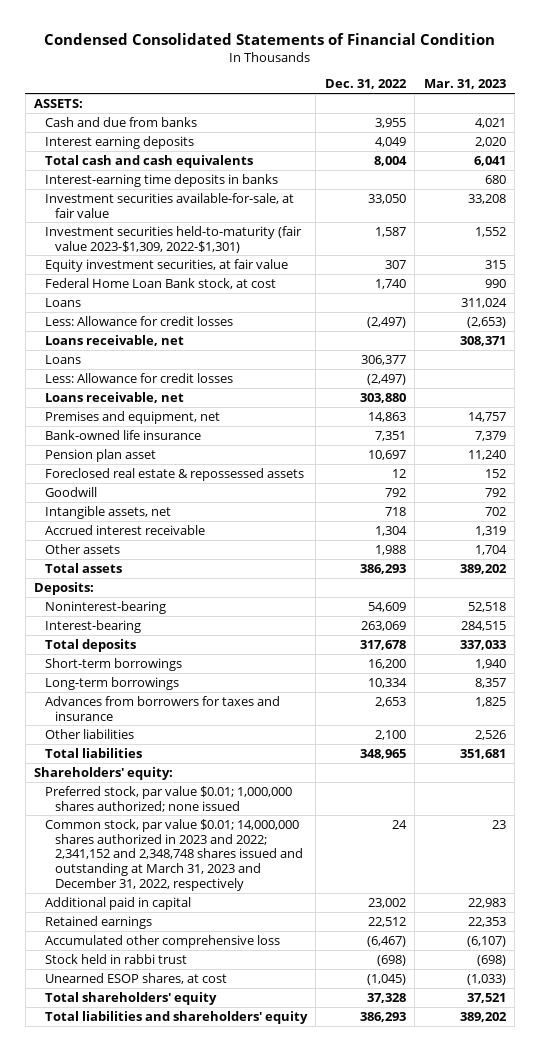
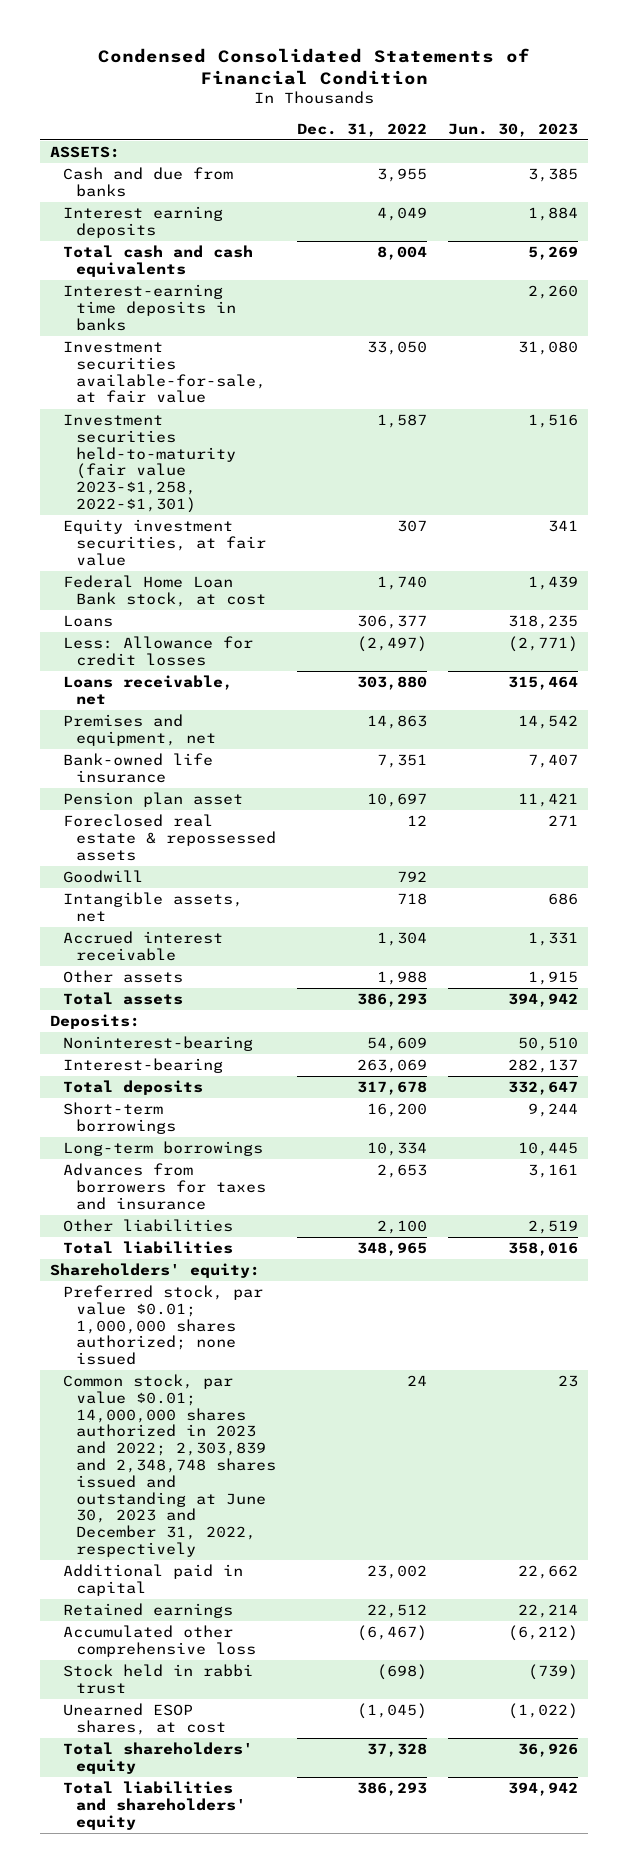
- | Dec. 31, 2022 | Mar. 31, 2023
+ | Dec. 31, 2022 | Jun. 30, 2023
- Investment securities held-to-maturity (fair value 2023-$1,309, 2022-$1,301) | 1,587 | 1,552
+ Investment securities held-to-maturity (fair value 2023-$1,258, 2022-$1,301) | 1,587 | 1,516
- Loans | | 311,024
- Less: Allowance for credit losses | (2,497) | (2,653)
- Loans receivable, net | | 308,371
- Common stock, par value $0.01; 14,000,000 shares authorized in 2023 and 2022; 2,341,152 and 2,348,748 shares issued and outstanding at March 31, 2023 and December 31, 2022, respectively | 24 | 23
+ Common stock, par value $0.01; 14,000,000 shares authorized in 2023 and 2022; 2,303,839 and 2,348,748 shares issued and outstanding at June 30, 2023 and December 31, 2022, respectively | 24 | 23

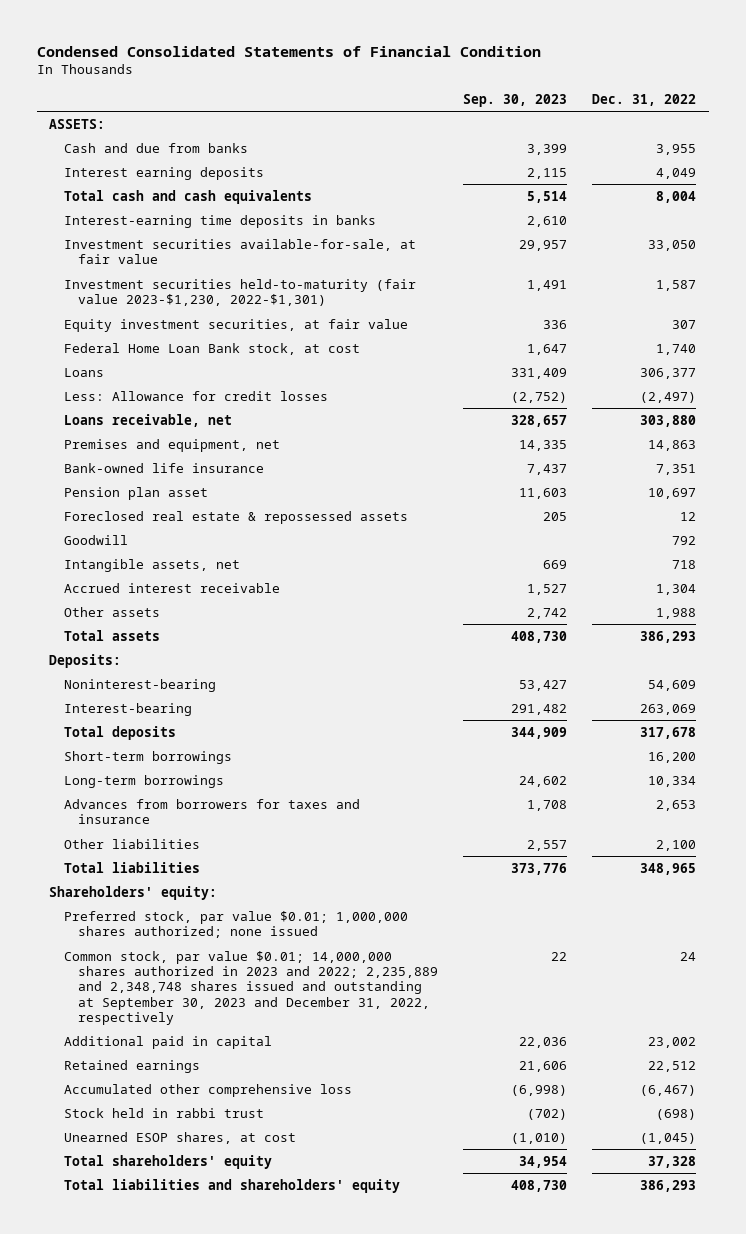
- | Dec. 31, 2022 | Jun. 30, 2023
+ | Sep. 30, 2023 | Dec. 31, 2022
- Investment securities held-to-maturity (fair value 2023-$1,258, 2022-$1,301) | 1,587 | 1,516
+ Investment securities held-to-maturity (fair value 2023-$1,230, 2022-$1,301) | 1,491 | 1,587
- Common stock, par value $0.01; 14,000,000 shares authorized in 2023 and 2022; 2,303,839 and 2,348,748 shares issued and outstanding at June 30, 2023 and December 31, 2022, respectively | 24 | 23
+ Common stock, par value $0.01; 14,000,000 shares authorized in 2023 and 2022; 2,235,889 and 2,348,748 shares issued and outstanding at September 30, 2023 and December 31, 2022, respectively | 22 | 24

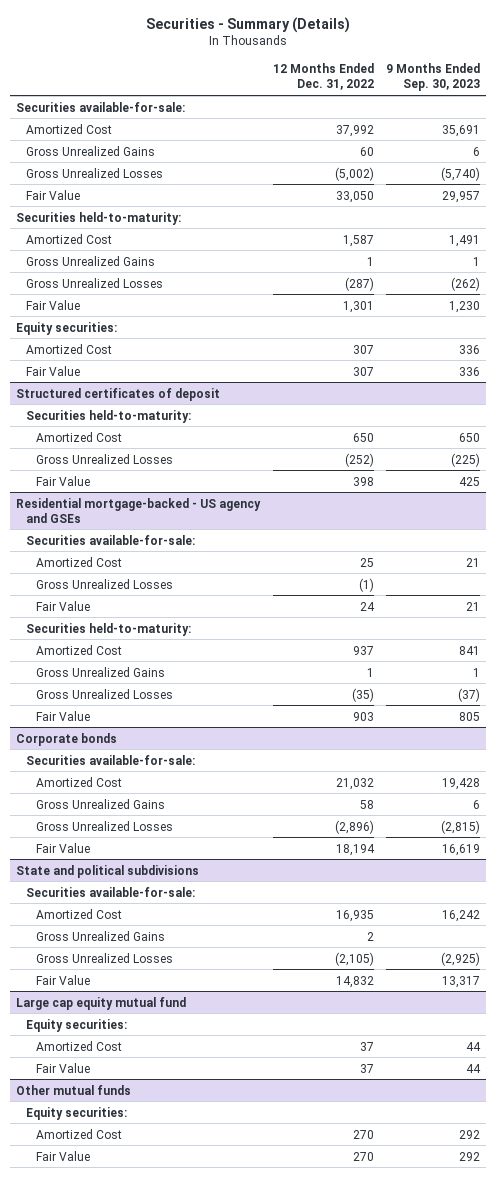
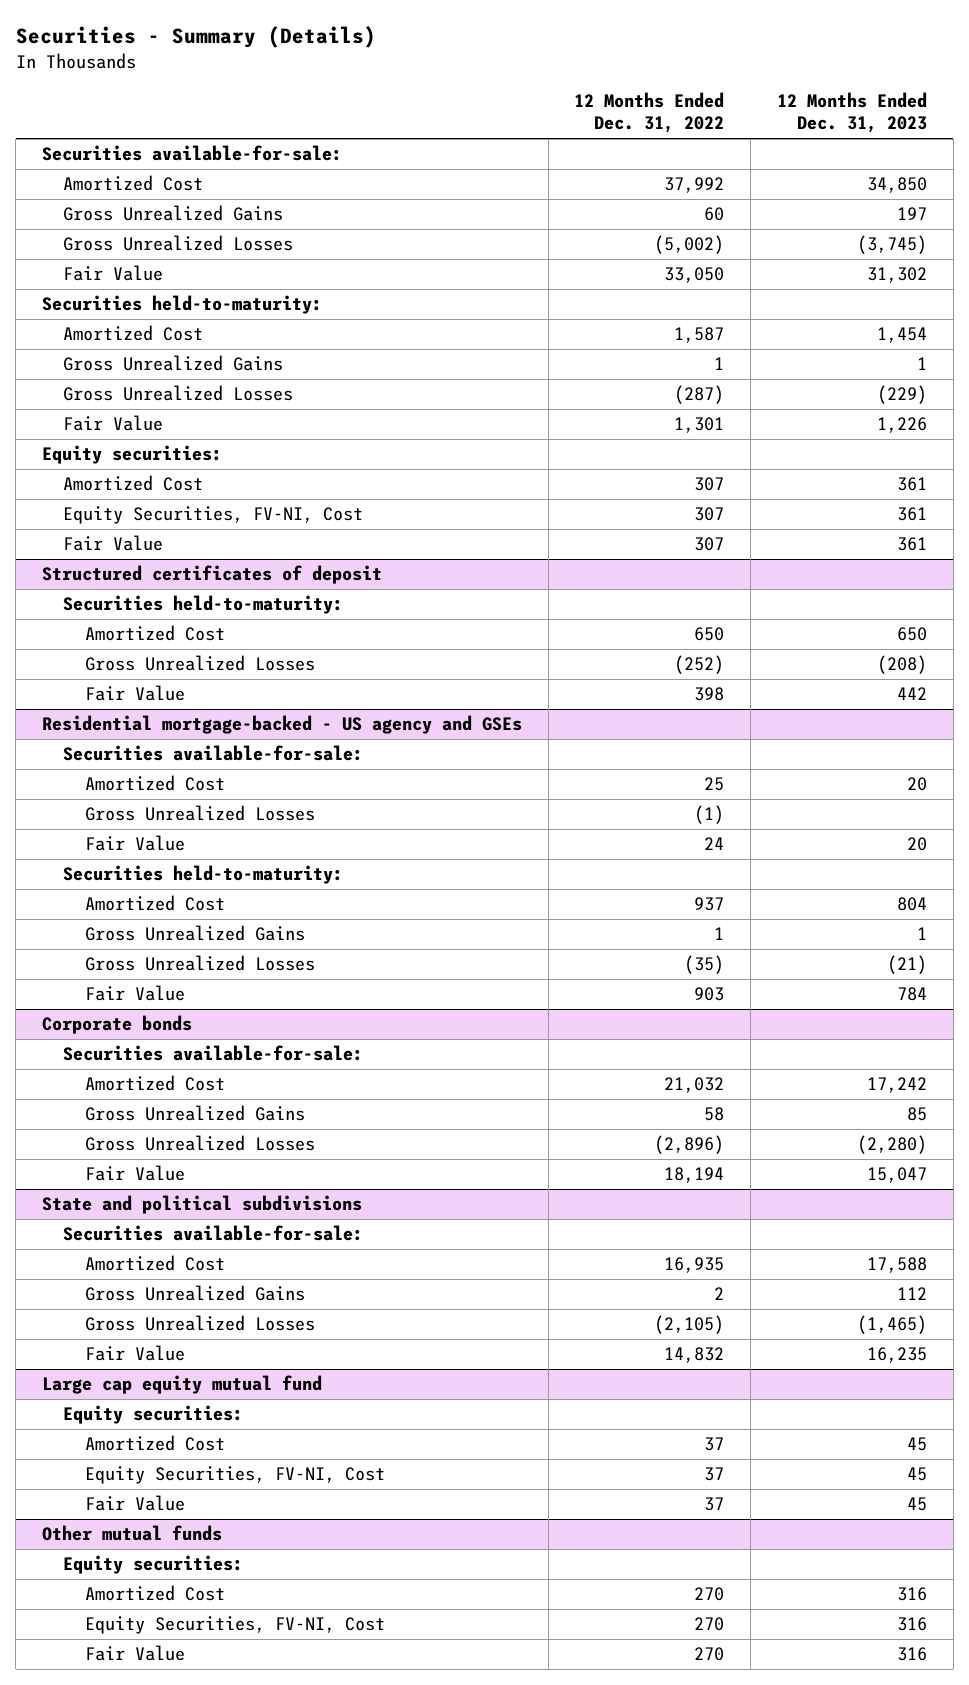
- | 12 Months Ended Dec. 31, 2022 | 9 Months Ended Sep. 30, 2023
+ | 12 Months Ended Dec. 31, 2022 | 12 Months Ended Dec. 31, 2023
+ Equity Securities, FV-NI, Cost | 307 | 361
@ Large cap equity mutual fund
+ Equity Securities, FV-NI, Cost | 37 | 45
@ Other mutual funds
+ Equity Securities, FV-NI, Cost | 270 | 316

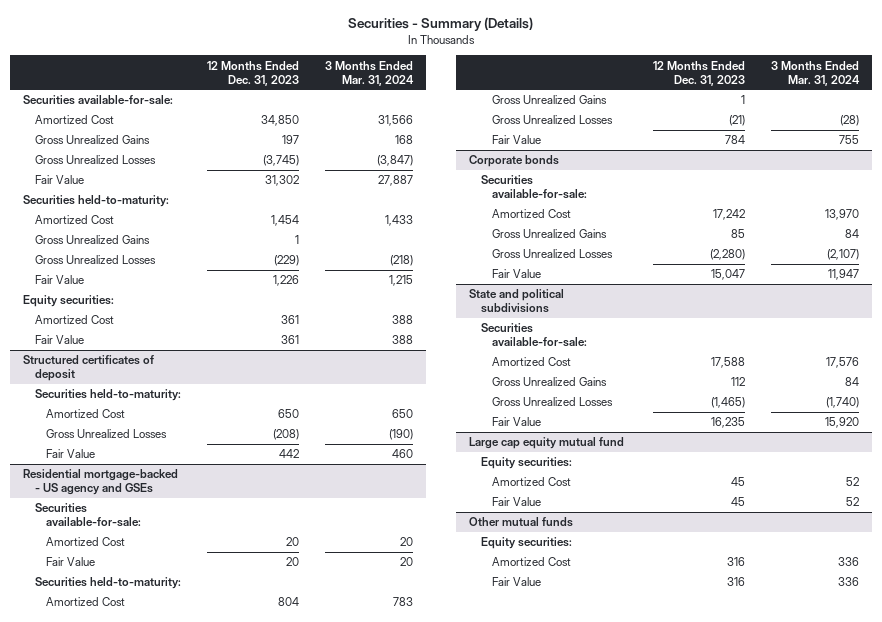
- | 12 Months Ended Dec. 31, 2022 | 12 Months Ended Dec. 31, 2023
+ | 12 Months Ended Dec. 31, 2023 | 3 Months Ended Mar. 31, 2024
- Equity Securities, FV-NI, Cost | 307 | 361
@ Residential mortgage-backed - US agency and GSEs
- Gross Unrealized Losses | (1) |
@ Large cap equity mutual fund
- Equity Securities, FV-NI, Cost | 37 | 45
@ Other mutual funds
- Equity Securities, FV-NI, Cost | 270 | 316

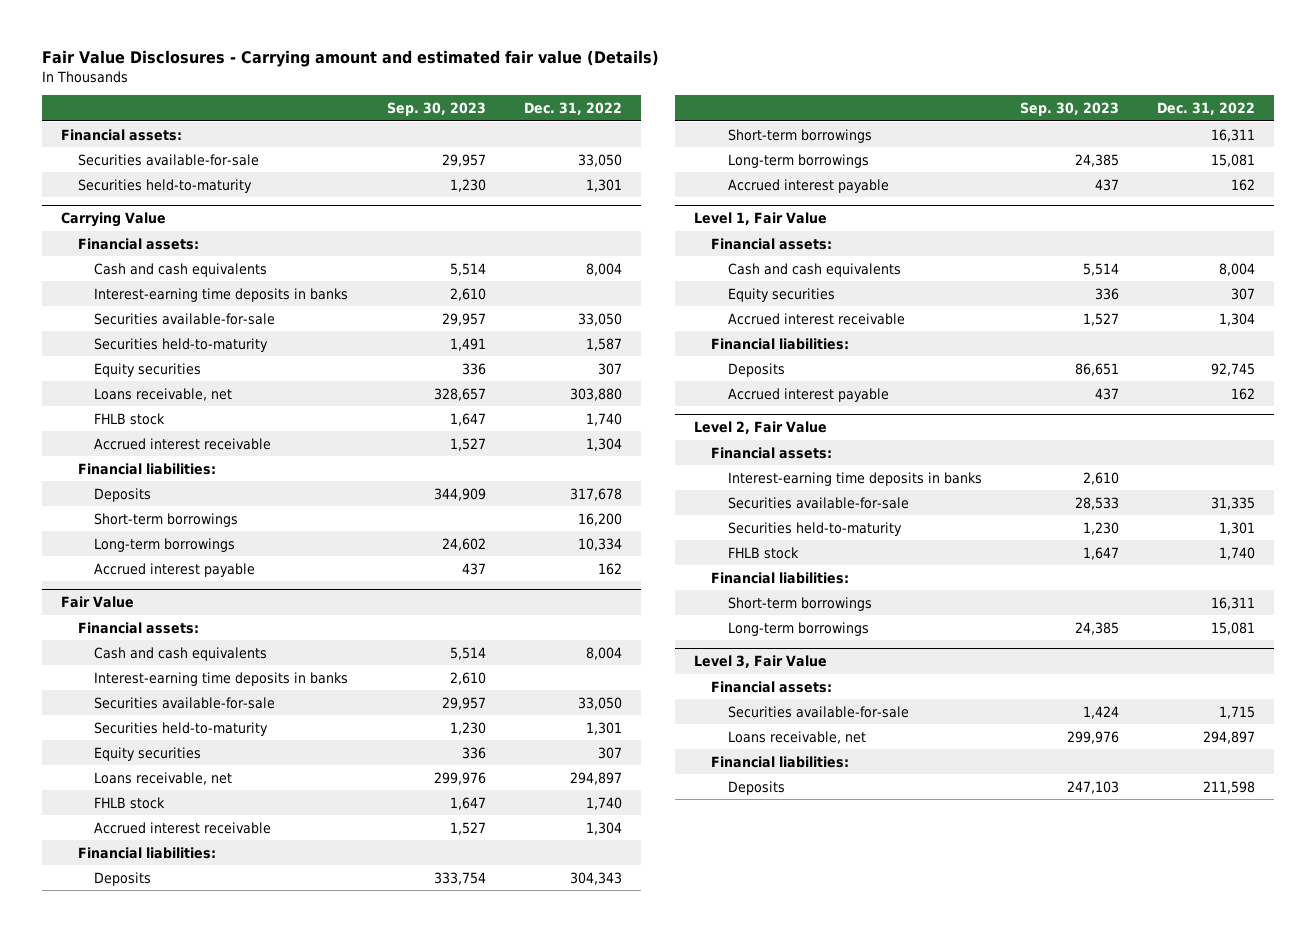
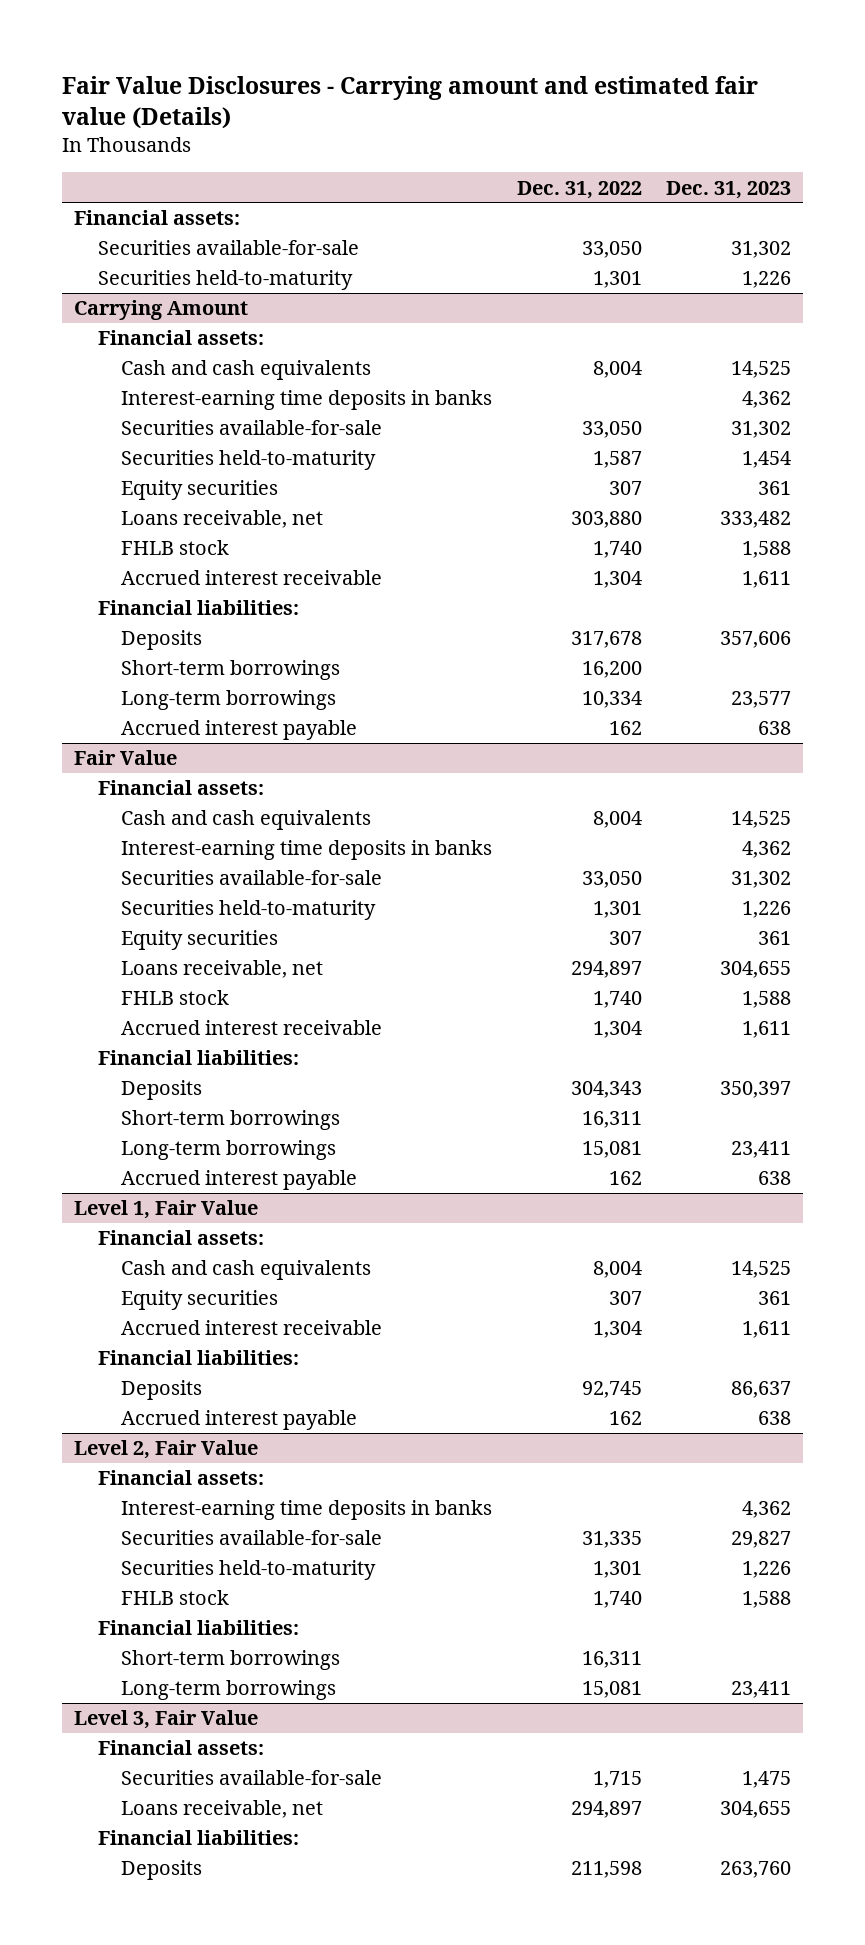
- | Sep. 30, 2023 | Dec. 31, 2022
+ | Dec. 31, 2022 | Dec. 31, 2023
- Carrying Value
+ Carrying Amount

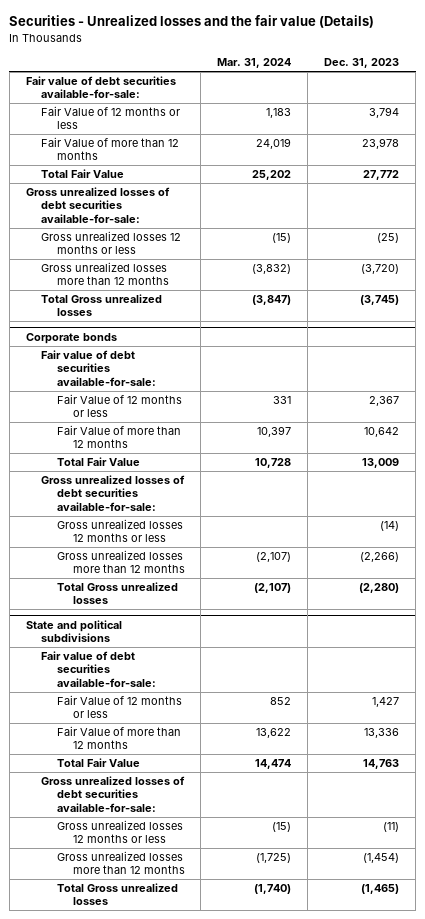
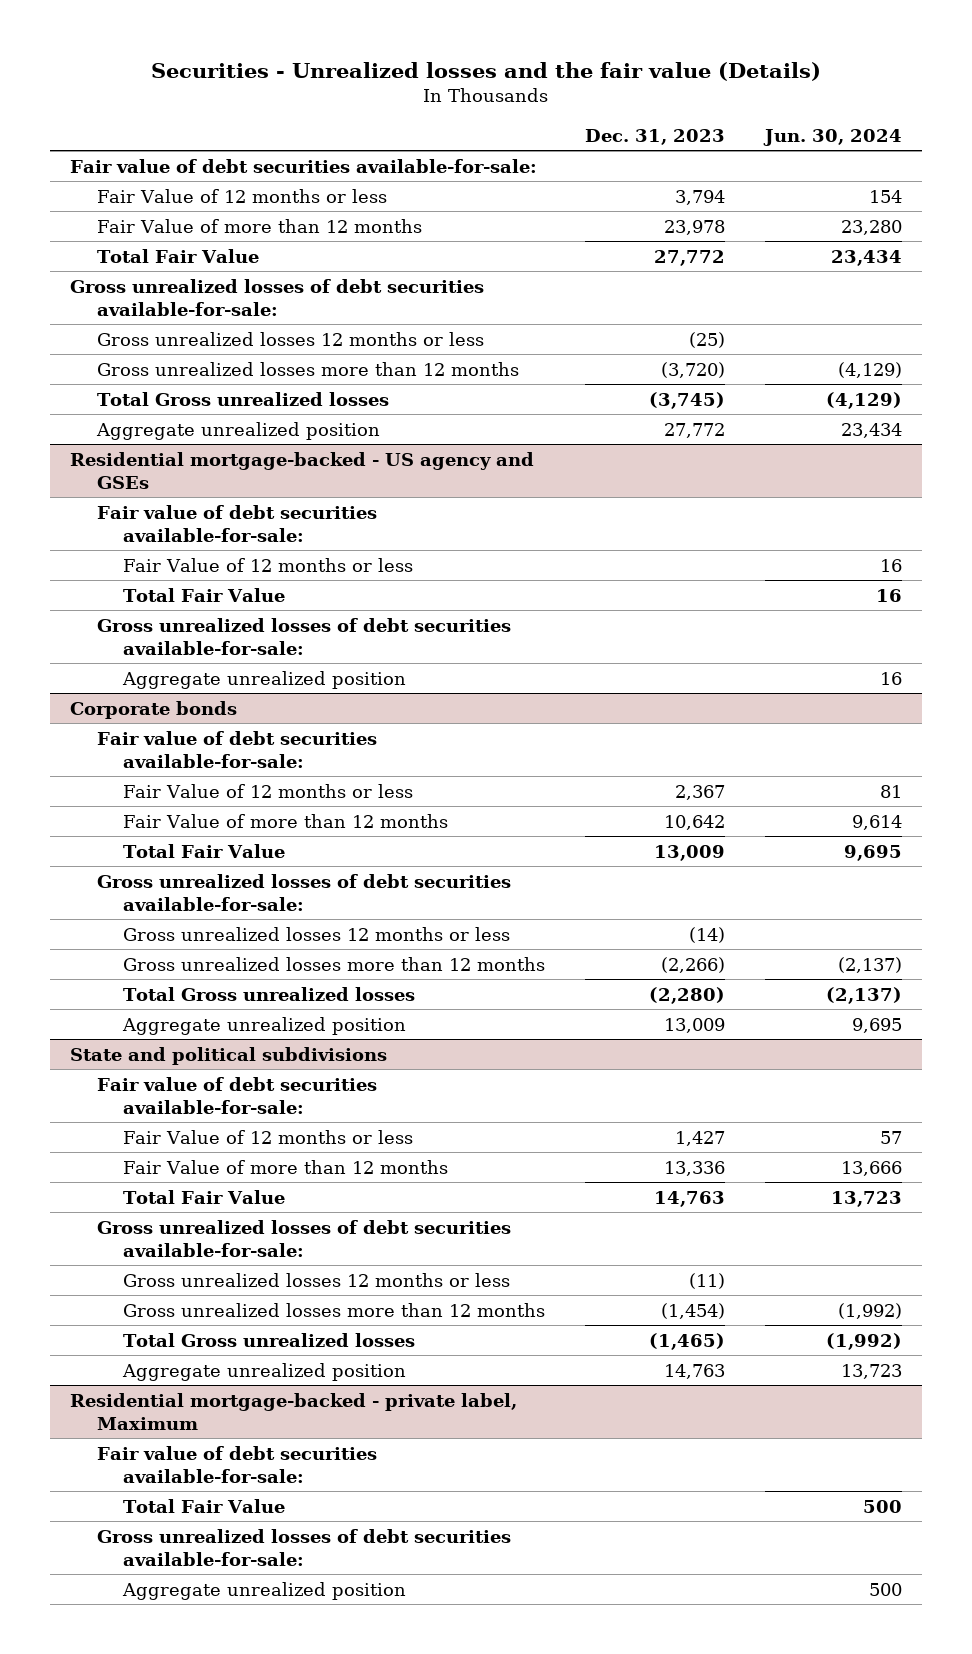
- | Mar. 31, 2024 | Dec. 31, 2023
+ | Dec. 31, 2023 | Jun. 30, 2024
+ Aggregate unrealized position | 27,772 | 23,434
+ Residential mortgage-backed - US agency and GSEs
+ Fair value of debt securities available-for-sale:
+ Fair Value of 12 months or less | | 16
+ Total Fair Value | | 16
+ Gross unrealized losses of debt securities available-for-sale:
+ Aggregate unrealized position | | 16
@ Corporate bonds
+ Aggregate unrealized position | 13,009 | 9,695
@ State and political subdivisions
+ Aggregate unrealized position | 14,763 | 13,723
+ Residential mortgage-backed - private label, Maximum
+ Fair value of debt securities available-for-sale:
+ Total Fair Value | | 500
+ Gross unrealized losses of debt securities available-for-sale:
+ Aggregate unrealized position | | 500

